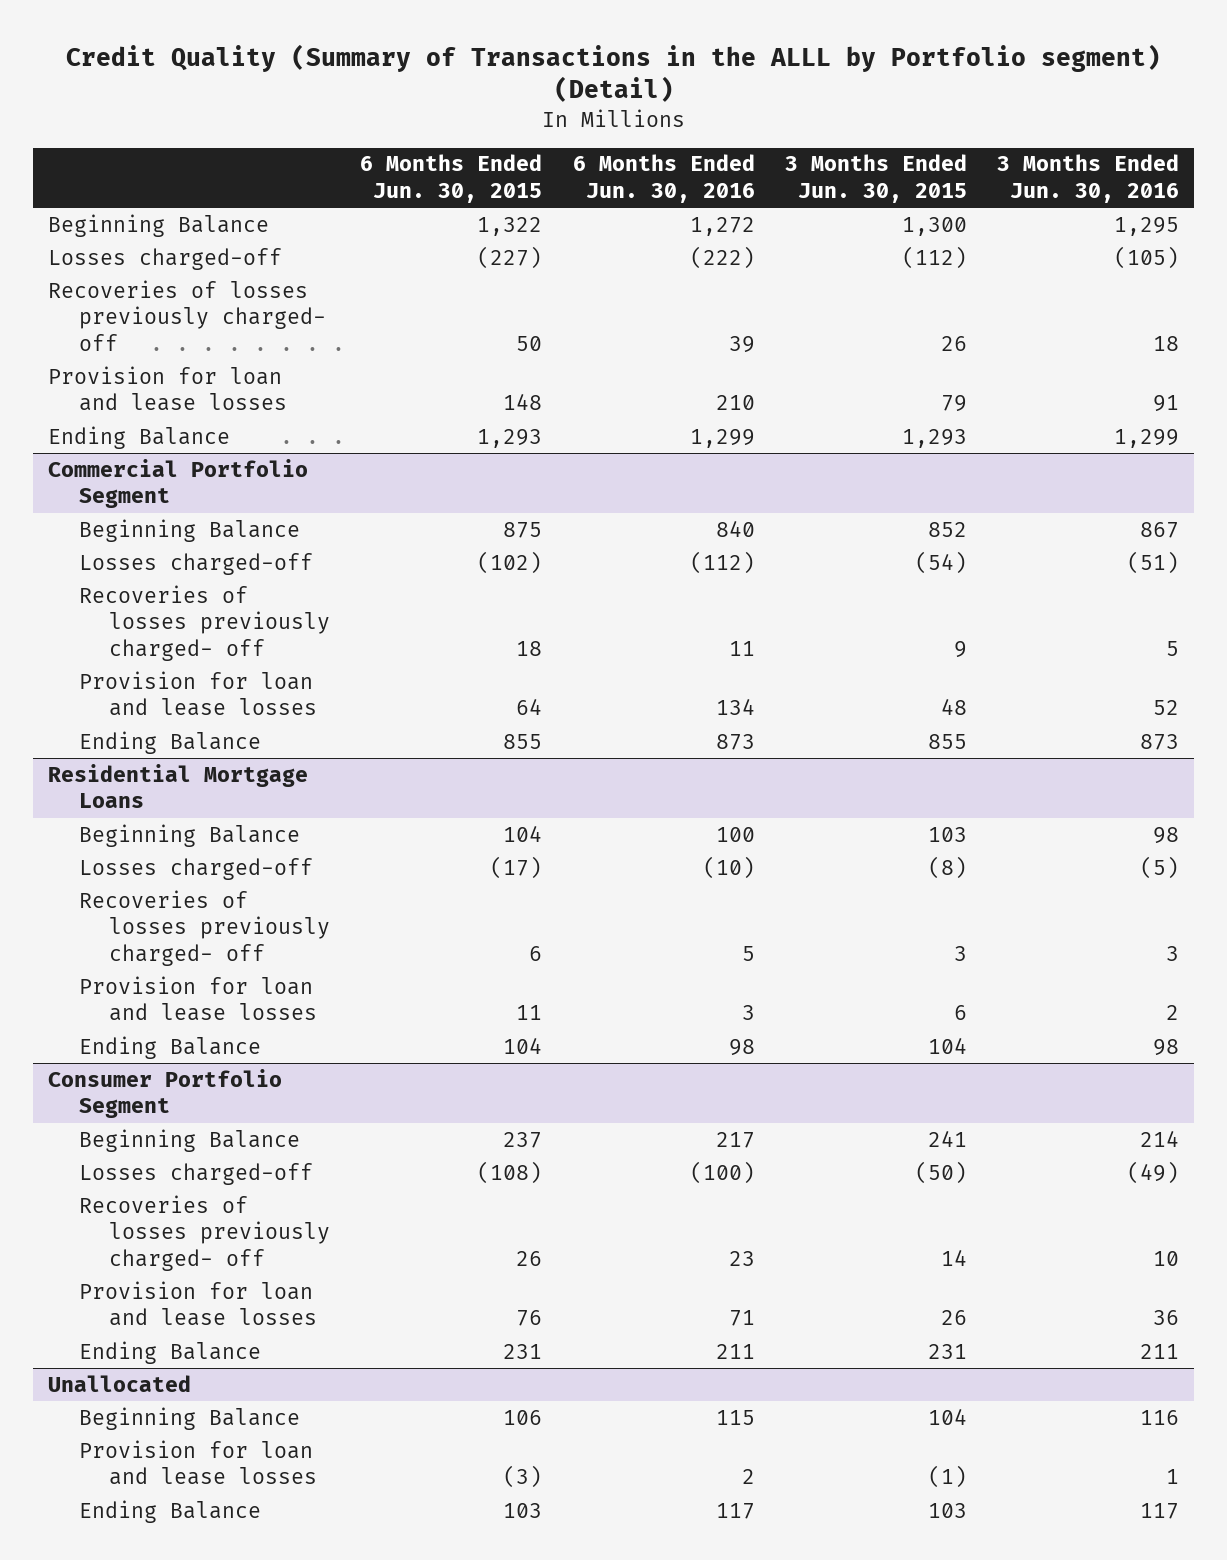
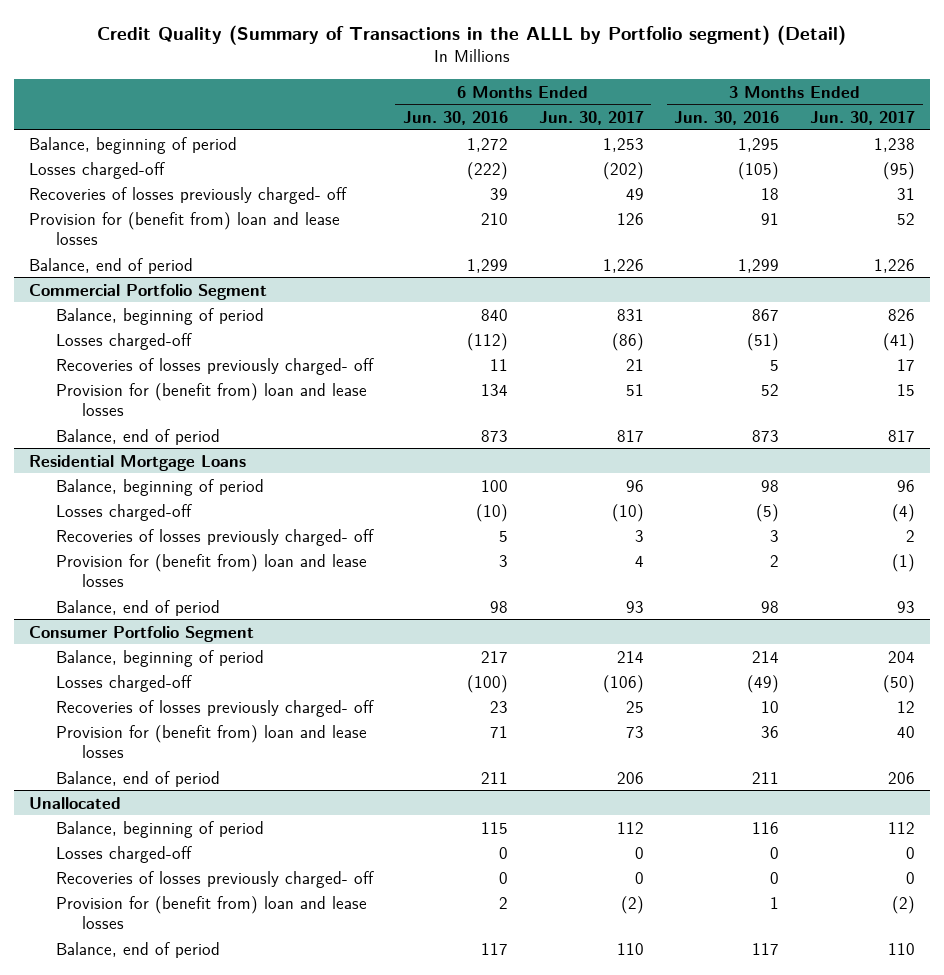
- | 6 Months Ended Jun. 30, 2015 | 6 Months Ended Jun. 30, 2016 | 3 Months Ended Jun. 30, 2015 | 3 Months Ended Jun. 30, 2016
+ | 6 Months Ended Jun. 30, 2016 | 6 Months Ended Jun. 30, 2017 | 3 Months Ended Jun. 30, 2016 | 3 Months Ended Jun. 30, 2017
- Beginning Balance | 1,322 | 1,272 | 1,300 | 1,295
+ Balance, beginning of period | 1,272 | 1,253 | 1,295 | 1,238
- Provision for loan and lease losses | 148 | 210 | 79 | 91
- Ending Balance | 1,293 | 1,299 | 1,293 | 1,299
+ Provision for (benefit from) loan and lease losses | 210 | 126 | 91 | 52
+ Balance, end of period | 1,299 | 1,226 | 1,299 | 1,226
@ Commercial Portfolio Segment
- Beginning Balance | 875 | 840 | 852 | 867
+ Balance, beginning of period | 840 | 831 | 867 | 826
- Provision for loan and lease losses | 64 | 134 | 48 | 52
- Ending Balance | 855 | 873 | 855 | 873
+ Provision for (benefit from) loan and lease losses | 134 | 51 | 52 | 15
+ Balance, end of period | 873 | 817 | 873 | 817
@ Residential Mortgage Loans
- Beginning Balance | 104 | 100 | 103 | 98
+ Balance, beginning of period | 100 | 96 | 98 | 96
- Provision for loan and lease losses | 11 | 3 | 6 | 2
- Ending Balance | 104 | 98 | 104 | 98
+ Provision for (benefit from) loan and lease losses | 3 | 4 | 2 | (1)
+ Balance, end of period | 98 | 93 | 98 | 93
@ Consumer Portfolio Segment
- Beginning Balance | 237 | 217 | 241 | 214
+ Balance, beginning of period | 217 | 214 | 214 | 204
- Provision for loan and lease losses | 76 | 71 | 26 | 36
- Ending Balance | 231 | 211 | 231 | 211
+ Provision for (benefit from) loan and lease losses | 71 | 73 | 36 | 40
+ Balance, end of period | 211 | 206 | 211 | 206
@ Unallocated
- Beginning Balance | 106 | 115 | 104 | 116
- Provision for loan and lease losses | (3) | 2 | (1) | 1
- Ending Balance | 103 | 117 | 103 | 117
+ Balance, beginning of period | 115 | 112 | 116 | 112
+ Losses charged-off | 0 | 0 | 0 | 0
+ Recoveries of losses previously charged- off | 0 | 0 | 0 | 0
+ Provision for (benefit from) loan and lease losses | 2 | (2) | 1 | (2)
+ Balance, end of period | 117 | 110 | 117 | 110

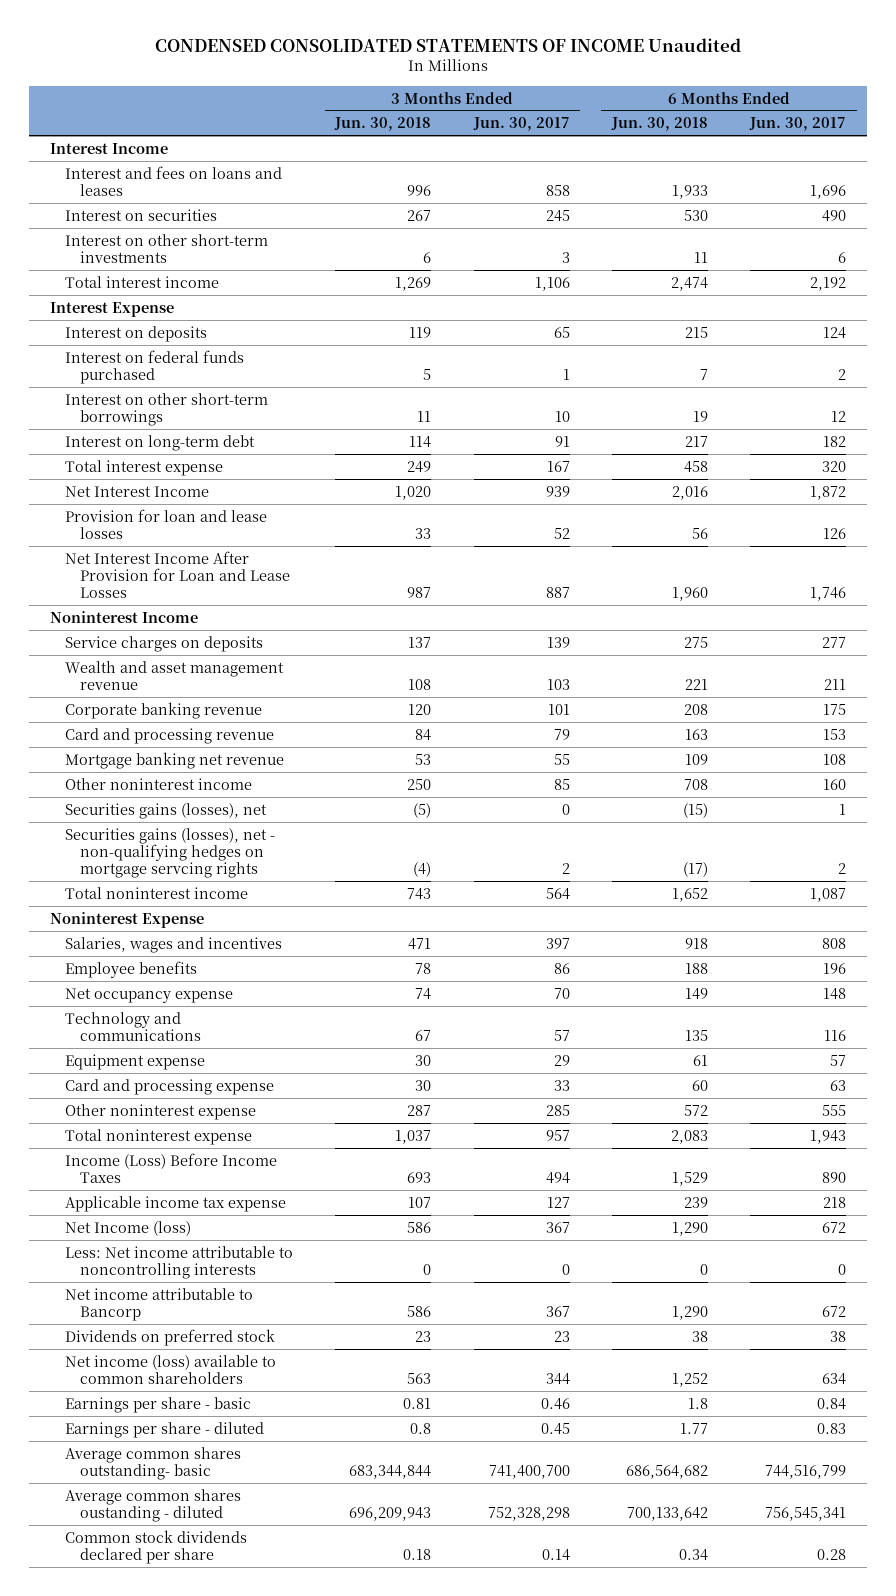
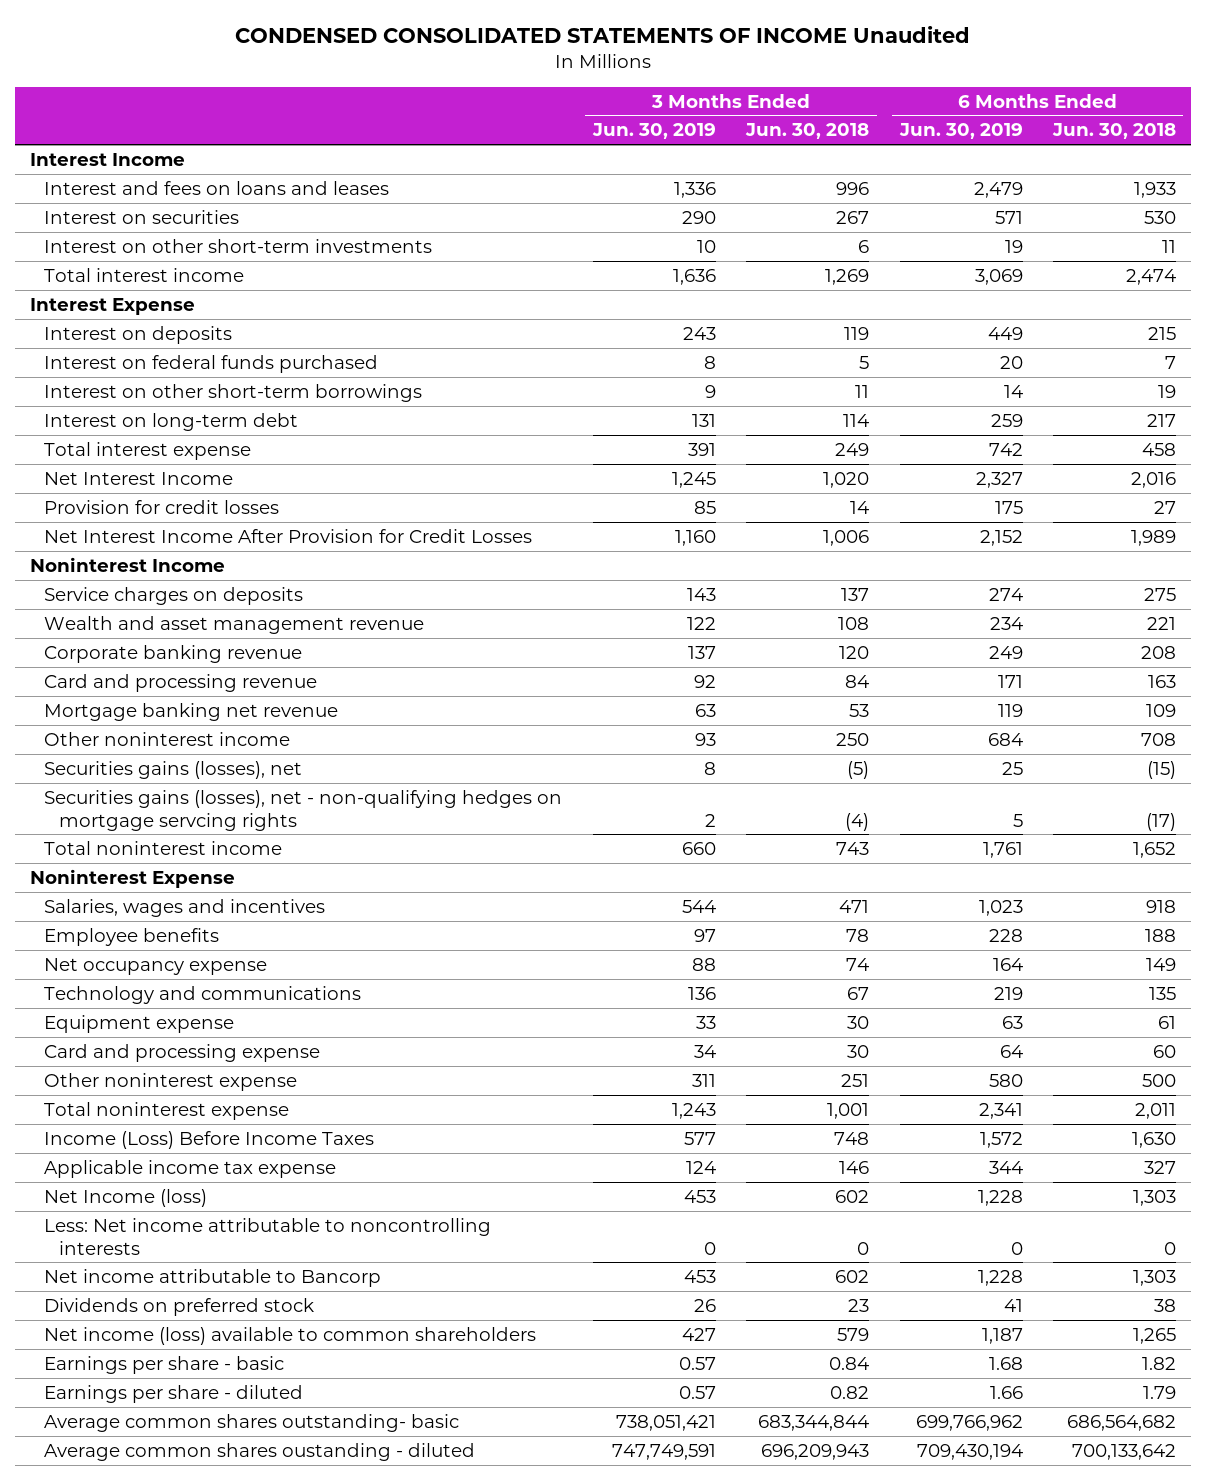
- | 3 Months Ended Jun. 30, 2018 | 3 Months Ended Jun. 30, 2017 | 6 Months Ended Jun. 30, 2018 | 6 Months Ended Jun. 30, 2017
+ | 3 Months Ended Jun. 30, 2019 | 3 Months Ended Jun. 30, 2018 | 6 Months Ended Jun. 30, 2019 | 6 Months Ended Jun. 30, 2018
- Provision for loan and lease losses | 33 | 52 | 56 | 126
- Net Interest Income After Provision for Loan and Lease Losses | 987 | 887 | 1,960 | 1,746
+ Provision for credit losses | 85 | 14 | 175 | 27
+ Net Interest Income After Provision for Credit Losses | 1,160 | 1,006 | 2,152 | 1,989
- Other noninterest expense | 287 | 285 | 572 | 555
- Total noninterest expense | 1,037 | 957 | 2,083 | 1,943
- Income (Loss) Before Income Taxes | 693 | 494 | 1,529 | 890
- Applicable income tax expense | 107 | 127 | 239 | 218
- Net Income (loss) | 586 | 367 | 1,290 | 672
+ Other noninterest expense | 311 | 251 | 580 | 500
+ Total noninterest expense | 1,243 | 1,001 | 2,341 | 2,011
+ Income (Loss) Before Income Taxes | 577 | 748 | 1,572 | 1,630
+ Applicable income tax expense | 124 | 146 | 344 | 327
+ Net Income (loss) | 453 | 602 | 1,228 | 1,303
- Net income attributable to Bancorp | 586 | 367 | 1,290 | 672
+ Net income attributable to Bancorp | 453 | 602 | 1,228 | 1,303
- Net income (loss) available to common shareholders | 563 | 344 | 1,252 | 634
- Earnings per share - basic | 0.81 | 0.46 | 1.8 | 0.84
- Earnings per share - diluted | 0.8 | 0.45 | 1.77 | 0.83
+ Net income (loss) available to common shareholders | 427 | 579 | 1,187 | 1,265
+ Earnings per share - basic | 0.57 | 0.84 | 1.68 | 1.82
+ Earnings per share - diluted | 0.57 | 0.82 | 1.66 | 1.79
- Common stock dividends declared per share | 0.18 | 0.14 | 0.34 | 0.28

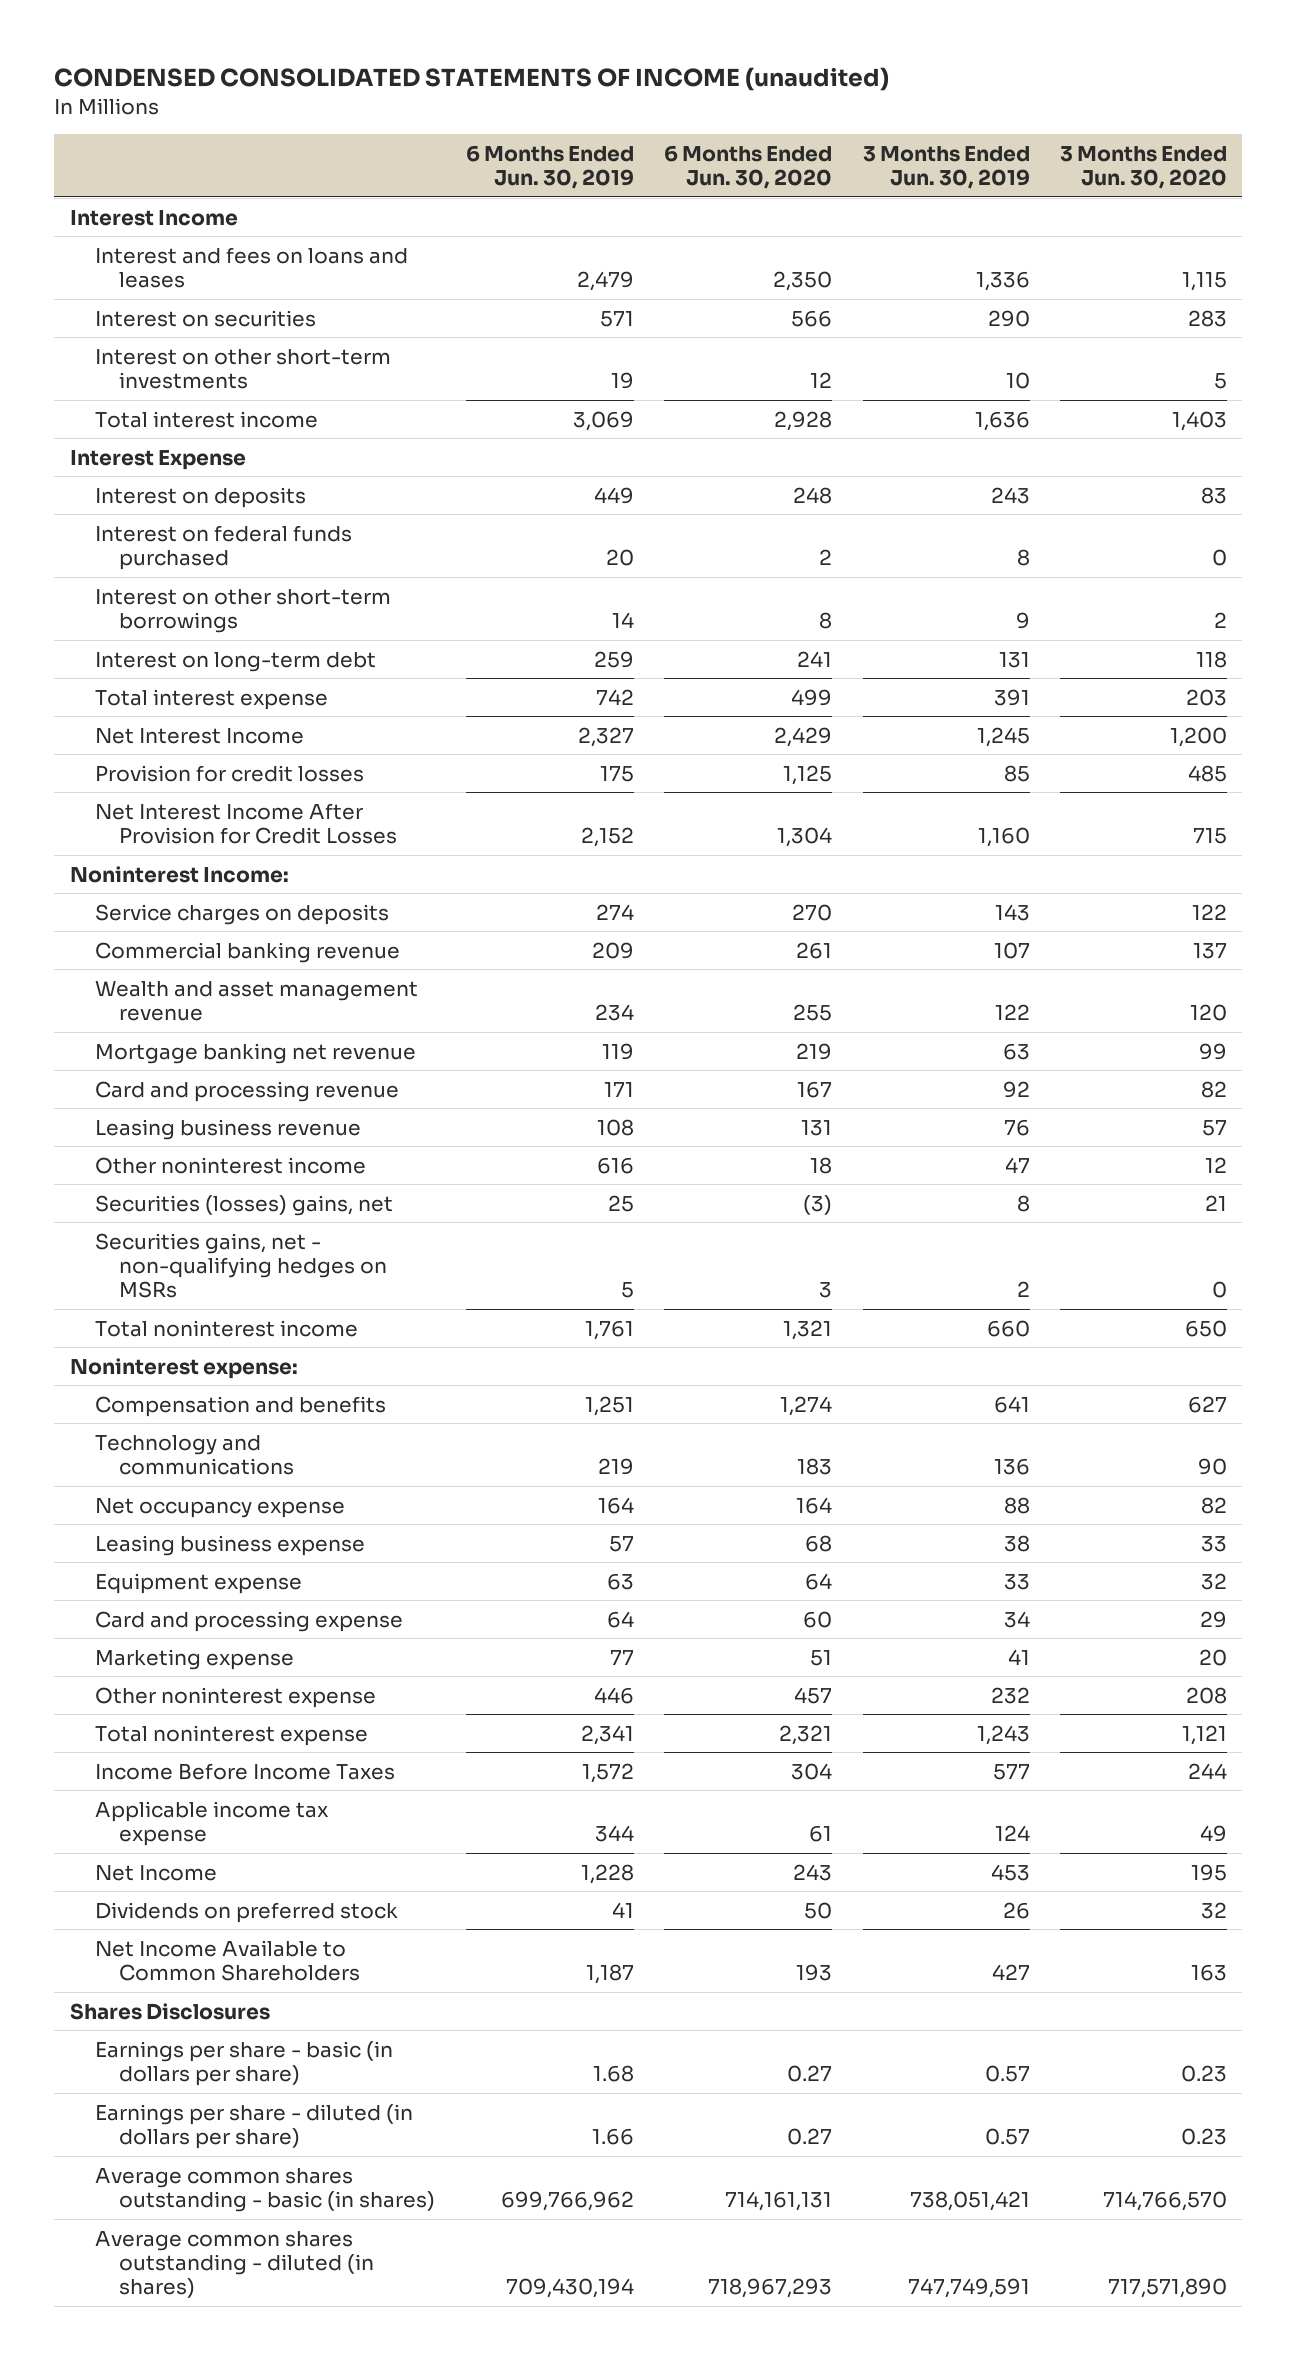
- CONDENSED CONSOLIDATED STATEMENTS OF INCOME Unaudited
+ CONDENSED CONSOLIDATED STATEMENTS OF INCOME (unaudited)
- | 3 Months Ended Jun. 30, 2019 | 3 Months Ended Jun. 30, 2018 | 6 Months Ended Jun. 30, 2019 | 6 Months Ended Jun. 30, 2018
+ | 6 Months Ended Jun. 30, 2019 | 6 Months Ended Jun. 30, 2020 | 3 Months Ended Jun. 30, 2019 | 3 Months Ended Jun. 30, 2020
- Noninterest Income
+ Noninterest Income:
+ Commercial banking revenue | 209 | 261 | 107 | 137
- Corporate banking revenue | 137 | 120 | 249 | 208
- Other noninterest income | 93 | 250 | 684 | 708
- Securities gains (losses), net | 8 | (5) | 25 | (15)
- Securities gains (losses), net - non-qualifying hedges on mortgage servcing rights | 2 | (4) | 5 | (17)
moved down: Card and processing revenue | 171 | 167 | 92 | 82
+ Leasing business revenue | 108 | 131 | 76 | 57
+ Other noninterest income | 616 | 18 | 47 | 12
+ Securities (losses) gains, net | 25 | (3) | 8 | 21
+ Securities gains, net - non-qualifying hedges on MSRs | 5 | 3 | 2 | 0
- Noninterest Expense
- Salaries, wages and incentives | 544 | 471 | 1,023 | 918
- Employee benefits | 97 | 78 | 228 | 188
+ Noninterest expense:
+ Compensation and benefits | 1,251 | 1,274 | 641 | 627
moved down: Net occupancy expense | 164 | 164 | 88 | 82
+ Leasing business expense | 57 | 68 | 38 | 33
- Other noninterest expense | 311 | 251 | 580 | 500
+ Marketing expense | 77 | 51 | 41 | 20
+ Other noninterest expense | 446 | 457 | 232 | 208
- Income (Loss) Before Income Taxes | 577 | 748 | 1,572 | 1,630
+ Income Before Income Taxes | 1,572 | 304 | 577 | 244
- Net Income (loss) | 453 | 602 | 1,228 | 1,303
- Less: Net income attributable to noncontrolling interests | 0 | 0 | 0 | 0
- Net income attributable to Bancorp | 453 | 602 | 1,228 | 1,303
+ Net Income | 1,228 | 243 | 453 | 195
- Net income (loss) available to common shareholders | 427 | 579 | 1,187 | 1,265
- Earnings per share - basic | 0.57 | 0.84 | 1.68 | 1.82
- Earnings per share - diluted | 0.57 | 0.82 | 1.66 | 1.79
- Average common shares outstanding- basic | 738,051,421 | 683,344,844 | 699,766,962 | 686,564,682
- Average common shares oustanding - diluted | 747,749,591 | 696,209,943 | 709,430,194 | 700,133,642
+ Net Income Available to Common Shareholders | 1,187 | 193 | 427 | 163
+ Shares Disclosures
+ Earnings per share - basic (in dollars per share) | 1.68 | 0.27 | 0.57 | 0.23
+ Earnings per share - diluted (in dollars per share) | 1.66 | 0.27 | 0.57 | 0.23
+ Average common shares outstanding - basic (in shares) | 699,766,962 | 714,161,131 | 738,051,421 | 714,766,570
+ Average common shares outstanding - diluted (in shares) | 709,430,194 | 718,967,293 | 747,749,591 | 717,571,890

